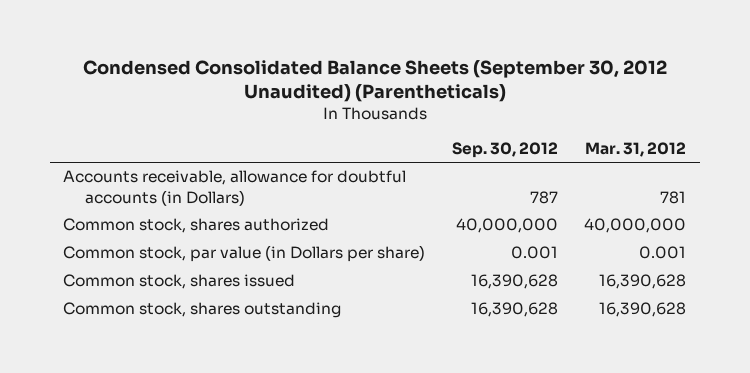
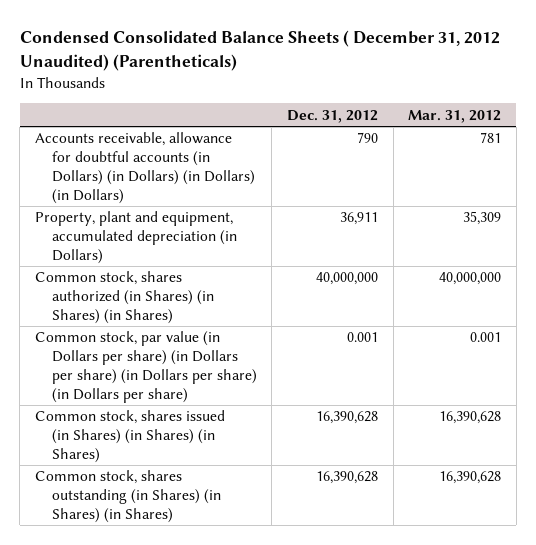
- Condensed Consolidated Balance Sheets (September 30, 2012 Unaudited) (Parentheticals)
+ Condensed Consolidated Balance Sheets ( December 31, 2012 Unaudited) (Parentheticals)
- | Sep. 30, 2012 | Mar. 31, 2012
+ | Dec. 31, 2012 | Mar. 31, 2012
- Accounts receivable, allowance for doubtful accounts (in Dollars) | 787 | 781
- Common stock, shares authorized | 40,000,000 | 40,000,000
- Common stock, par value (in Dollars per share) | 0.001 | 0.001
- Common stock, shares issued | 16,390,628 | 16,390,628
- Common stock, shares outstanding | 16,390,628 | 16,390,628
+ Accounts receivable, allowance for doubtful accounts (in Dollars) (in Dollars) (in Dollars) (in Dollars) | 790 | 781
+ Property, plant and equipment, accumulated depreciation (in Dollars) | 36,911 | 35,309
+ Common stock, shares authorized (in Shares) (in Shares) (in Shares) | 40,000,000 | 40,000,000
+ Common stock, par value (in Dollars per share) (in Dollars per share) (in Dollars per share) (in Dollars per share) | 0.001 | 0.001
+ Common stock, shares issued (in Shares) (in Shares) (in Shares) | 16,390,628 | 16,390,628
+ Common stock, shares outstanding (in Shares) (in Shares) (in Shares) | 16,390,628 | 16,390,628

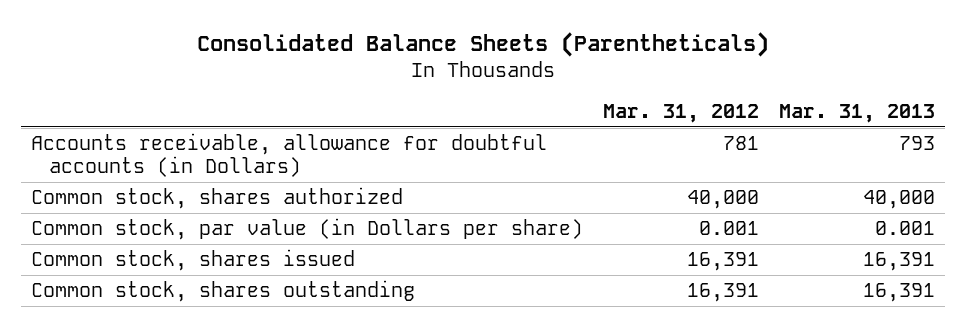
- Condensed Consolidated Balance Sheets ( December 31, 2012 Unaudited) (Parentheticals)
+ Consolidated Balance Sheets (Parentheticals)
- | Dec. 31, 2012 | Mar. 31, 2012
+ | Mar. 31, 2012 | Mar. 31, 2013
- Accounts receivable, allowance for doubtful accounts (in Dollars) (in Dollars) (in Dollars) (in Dollars) | 790 | 781
- Property, plant and equipment, accumulated depreciation (in Dollars) | 36,911 | 35,309
- Common stock, shares authorized (in Shares) (in Shares) (in Shares) | 40,000,000 | 40,000,000
- Common stock, par value (in Dollars per share) (in Dollars per share) (in Dollars per share) (in Dollars per share) | 0.001 | 0.001
- Common stock, shares issued (in Shares) (in Shares) (in Shares) | 16,390,628 | 16,390,628
- Common stock, shares outstanding (in Shares) (in Shares) (in Shares) | 16,390,628 | 16,390,628
+ Accounts receivable, allowance for doubtful accounts (in Dollars) | 781 | 793
+ Common stock, shares authorized | 40,000 | 40,000
+ Common stock, par value (in Dollars per share) | 0.001 | 0.001
+ Common stock, shares issued | 16,391 | 16,391
+ Common stock, shares outstanding | 16,391 | 16,391

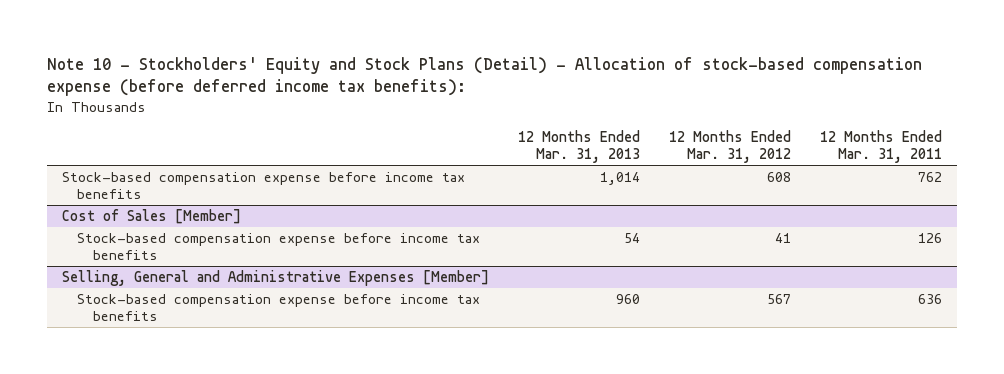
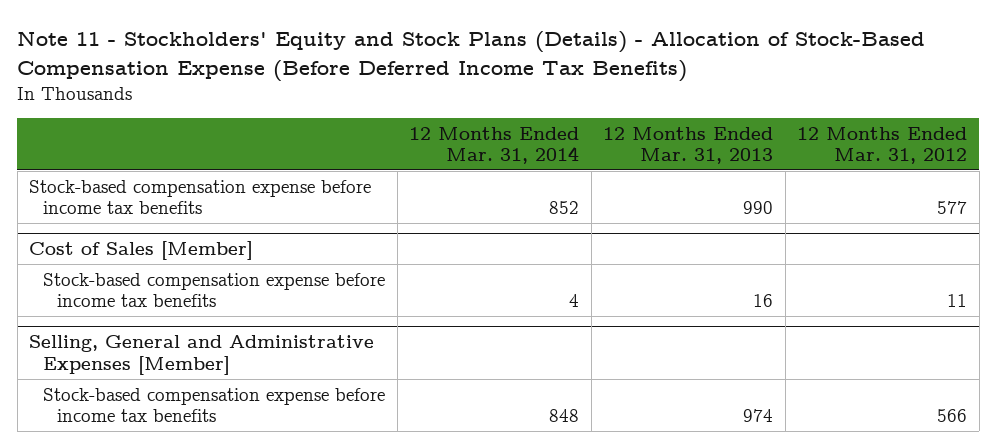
- Note 10 - Stockholders' Equity and Stock Plans (Detail) - Allocation of stock-based compensation expense (before deferred income tax benefits):
+ Note 11 - Stockholders' Equity and Stock Plans (Details) - Allocation of Stock-Based Compensation Expense (Before Deferred Income Tax Benefits)
- | 12 Months Ended Mar. 31, 2013 | 12 Months Ended Mar. 31, 2012 | 12 Months Ended Mar. 31, 2011
+ | 12 Months Ended Mar. 31, 2014 | 12 Months Ended Mar. 31, 2013 | 12 Months Ended Mar. 31, 2012
- Stock-based compensation expense before income tax benefits | 1,014 | 608 | 762
+ Stock-based compensation expense before income tax benefits | 852 | 990 | 577
@ Cost of Sales [Member]
- Stock-based compensation expense before income tax benefits | 54 | 41 | 126
+ Stock-based compensation expense before income tax benefits | 4 | 16 | 11
@ Selling, General and Administrative Expenses [Member]
- Stock-based compensation expense before income tax benefits | 960 | 567 | 636
+ Stock-based compensation expense before income tax benefits | 848 | 974 | 566

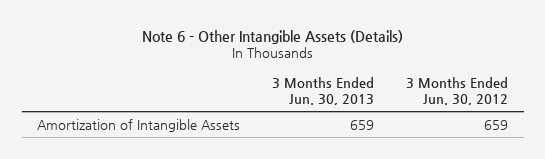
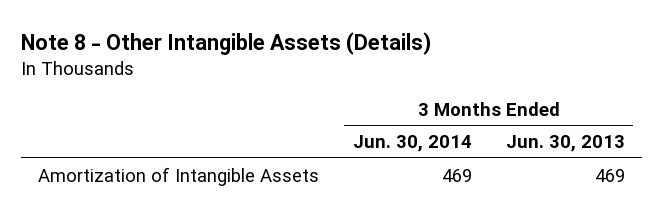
- Note 6 - Other Intangible Assets (Details)
+ Note 8 - Other Intangible Assets (Details)
- | 3 Months Ended Jun. 30, 2013 | 3 Months Ended Jun. 30, 2012
+ | 3 Months Ended Jun. 30, 2014 | 3 Months Ended Jun. 30, 2013
- Amortization of Intangible Assets | 659 | 659
+ Amortization of Intangible Assets | 469 | 469

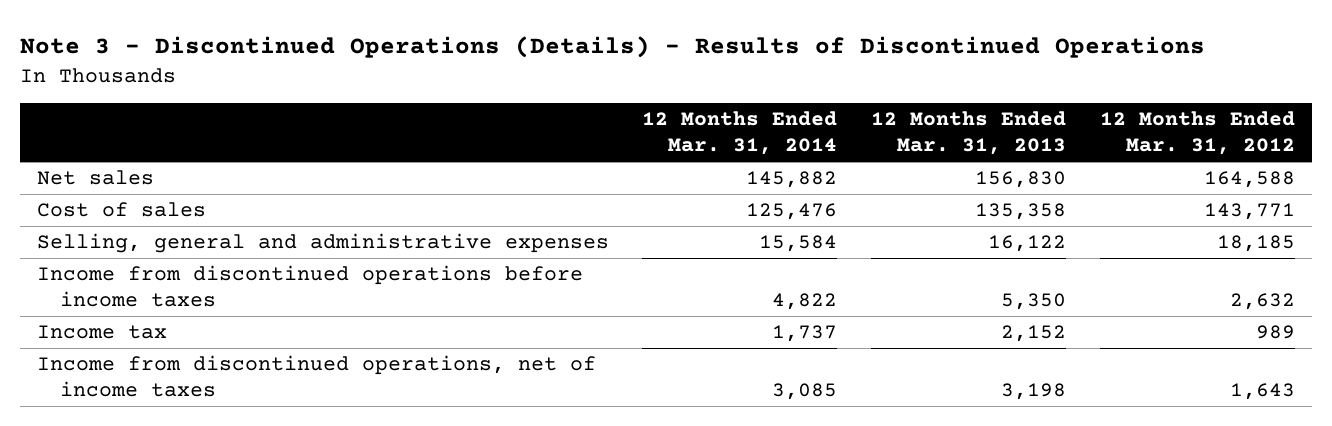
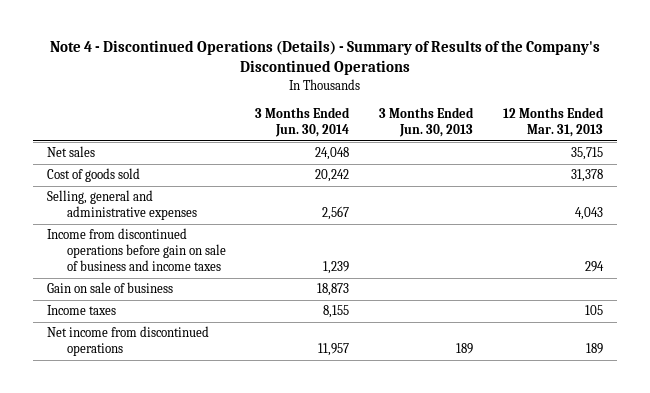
- Note 3 - Discontinued Operations (Details) - Results of Discontinued Operations
+ Note 4 - Discontinued Operations (Details) - Summary of Results of the Company's Discontinued Operations
- | 12 Months Ended Mar. 31, 2014 | 12 Months Ended Mar. 31, 2013 | 12 Months Ended Mar. 31, 2012
+ | 3 Months Ended Jun. 30, 2014 | 3 Months Ended Jun. 30, 2013 | 12 Months Ended Mar. 31, 2013
- Net sales | 145,882 | 156,830 | 164,588
- Cost of sales | 125,476 | 135,358 | 143,771
- Selling, general and administrative expenses | 15,584 | 16,122 | 18,185
- Income from discontinued operations before income taxes | 4,822 | 5,350 | 2,632
- Income tax | 1,737 | 2,152 | 989
- Income from discontinued operations, net of income taxes | 3,085 | 3,198 | 1,643
+ Net sales | 24,048 | | 35,715
+ Cost of goods sold | 20,242 | | 31,378
+ Selling, general and administrative expenses | 2,567 | | 4,043
+ Income from discontinued operations before gain on sale of business and income taxes | 1,239 | | 294
+ Gain on sale of business | 18,873 | |
+ Income taxes | 8,155 | | 105
+ Net income from discontinued operations | 11,957 | 189 | 189

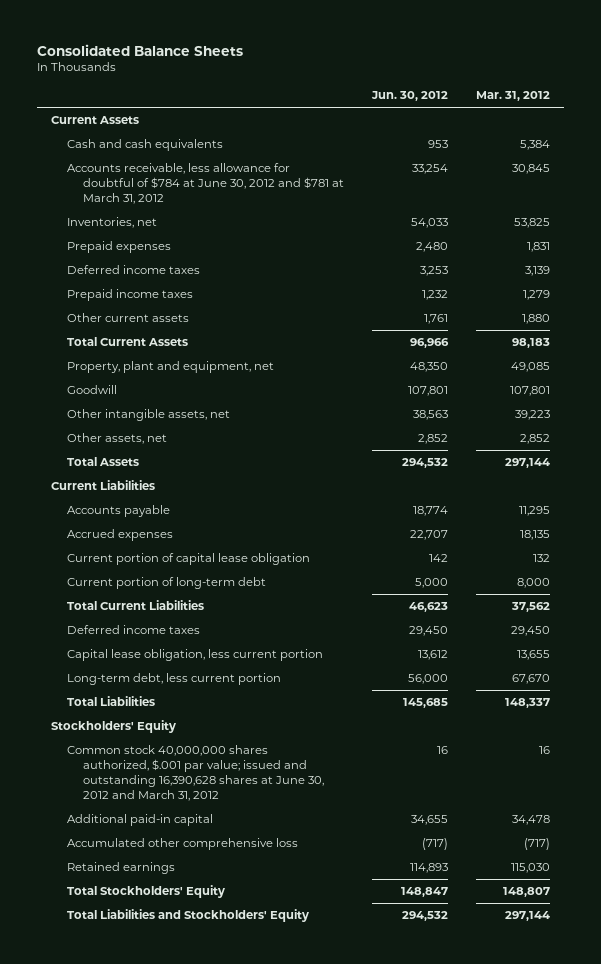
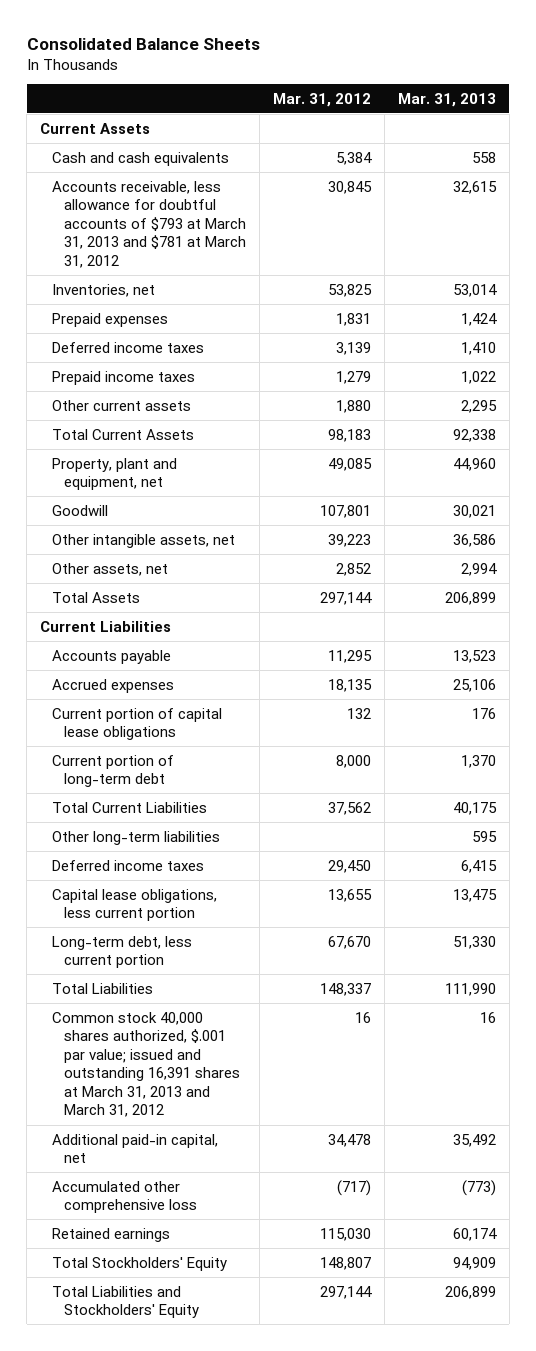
- | Jun. 30, 2012 | Mar. 31, 2012
+ | Mar. 31, 2012 | Mar. 31, 2013
- Accounts receivable, less allowance for doubtful of $784 at June 30, 2012 and $781 at March 31, 2012 | 33,254 | 30,845
+ Accounts receivable, less allowance for doubtful accounts of $793 at March 31, 2013 and $781 at March 31, 2012 | 30,845 | 32,615
- Current portion of capital lease obligation | 142 | 132
+ Current portion of capital lease obligations | 132 | 176
+ Other long-term liabilities | | 595
- Capital lease obligation, less current portion | 13,612 | 13,655
+ Capital lease obligations, less current portion | 13,655 | 13,475
- Stockholders' Equity
- Common stock 40,000,000 shares authorized, $.001 par value; issued and outstanding 16,390,628 shares at June 30, 2012 and March 31, 2012 | 16 | 16
- Additional paid-in capital | 34,655 | 34,478
+ Common stock 40,000 shares authorized, $.001 par value; issued and outstanding 16,391 shares at March 31, 2013 and March 31, 2012 | 16 | 16
+ Additional paid-in capital, net | 34,478 | 35,492

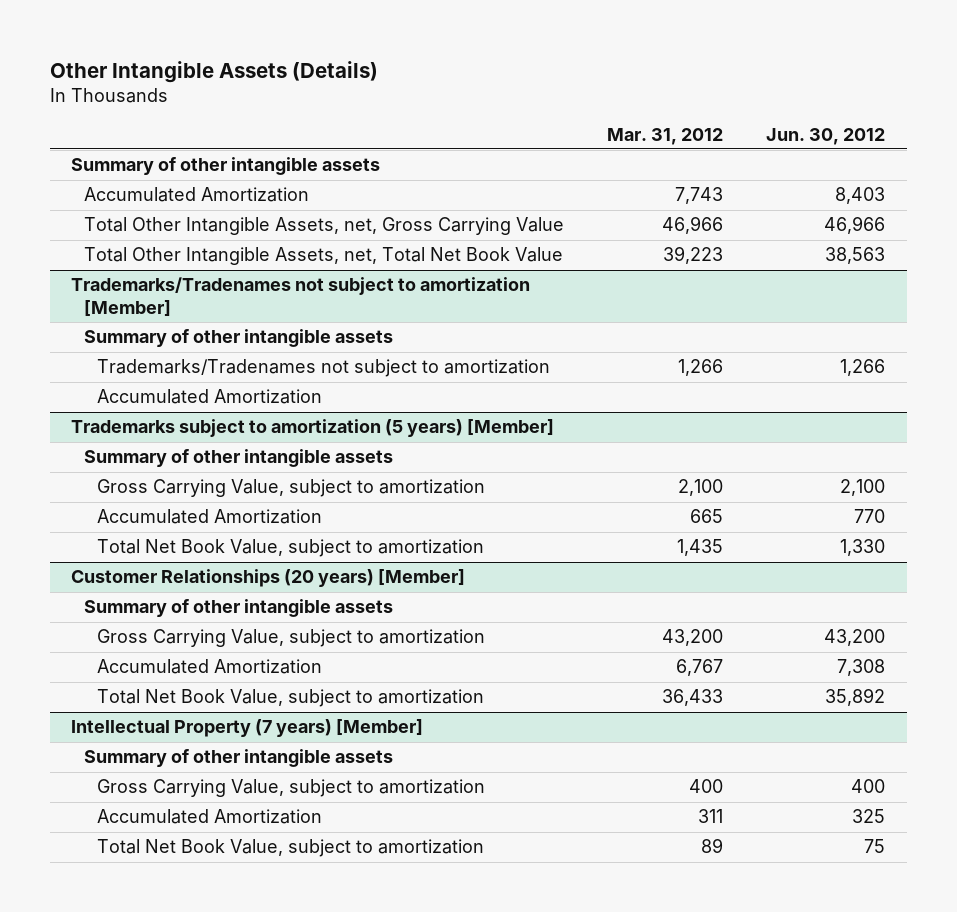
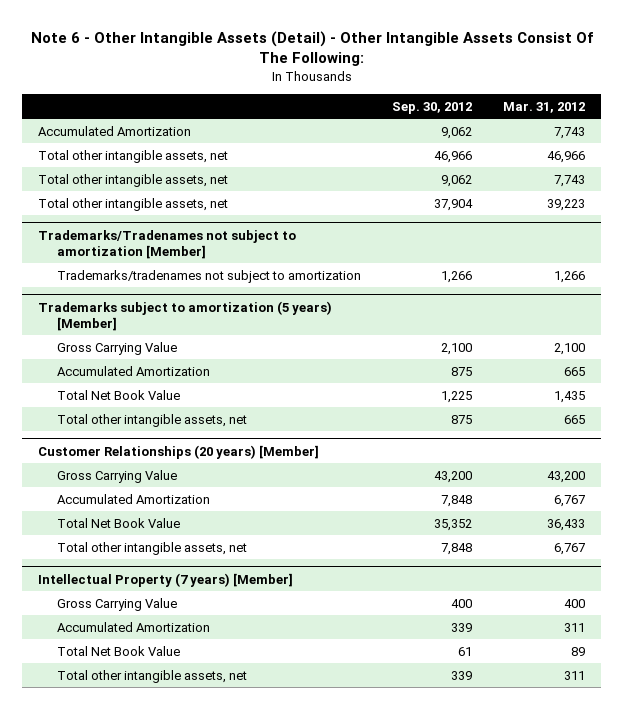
- Other Intangible Assets (Details)
+ Note 6 - Other Intangible Assets (Detail) - Other Intangible Assets Consist Of The Following:
- | Mar. 31, 2012 | Jun. 30, 2012
+ | Sep. 30, 2012 | Mar. 31, 2012
- Summary of other intangible assets
- Total Other Intangible Assets, net, Gross Carrying Value | 46,966 | 46,966
- Total Other Intangible Assets, net, Total Net Book Value | 39,223 | 38,563
+ Total other intangible assets, net | 46,966 | 46,966
+ Total other intangible assets, net | 9,062 | 7,743
+ Total other intangible assets, net | 37,904 | 39,223
@ Trademarks/Tradenames not subject to amortization [Member]
- Summary of other intangible assets
- Trademarks/Tradenames not subject to amortization | 1,266 | 1,266
- Accumulated Amortization
+ Trademarks/tradenames not subject to amortization | 1,266 | 1,266
@ Trademarks subject to amortization (5 years) [Member]
- Summary of other intangible assets
- Gross Carrying Value, subject to amortization | 2,100 | 2,100
+ Gross Carrying Value | 2,100 | 2,100
- Total Net Book Value, subject to amortization | 1,435 | 1,330
+ Total Net Book Value | 1,225 | 1,435
+ Total other intangible assets, net | 875 | 665
@ Customer Relationships (20 years) [Member]
- Summary of other intangible assets
- Gross Carrying Value, subject to amortization | 43,200 | 43,200
+ Gross Carrying Value | 43,200 | 43,200
- Total Net Book Value, subject to amortization | 36,433 | 35,892
+ Total Net Book Value | 35,352 | 36,433
+ Total other intangible assets, net | 7,848 | 6,767
@ Intellectual Property (7 years) [Member]
- Summary of other intangible assets
- Gross Carrying Value, subject to amortization | 400 | 400
+ Gross Carrying Value | 400 | 400
- Total Net Book Value, subject to amortization | 89 | 75
+ Total Net Book Value | 61 | 89
+ Total other intangible assets, net | 339 | 311

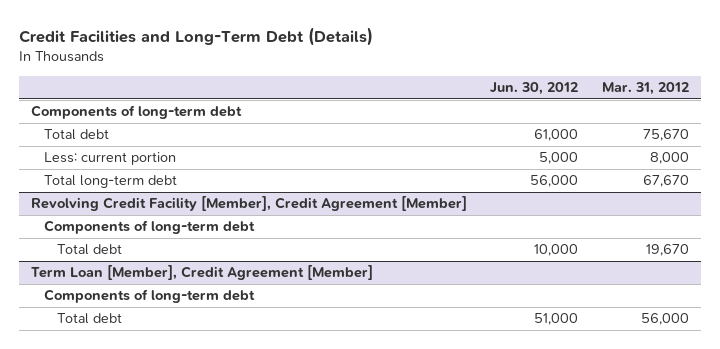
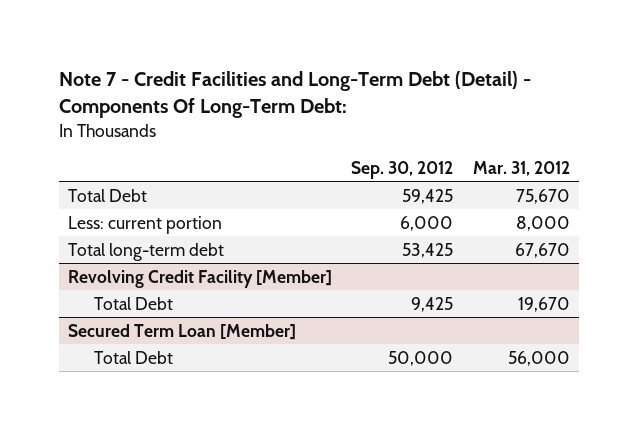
- Credit Facilities and Long-Term Debt (Details)
+ Note 7 - Credit Facilities and Long-Term Debt (Detail) - Components Of Long-Term Debt:
- | Jun. 30, 2012 | Mar. 31, 2012
+ | Sep. 30, 2012 | Mar. 31, 2012
- Components of long-term debt
- Total debt | 61,000 | 75,670
+ Total Debt | 59,425 | 75,670
- Revolving Credit Facility [Member], Credit Agreement [Member]
- Components of long-term debt
- Total debt | 10,000 | 19,670
- Term Loan [Member], Credit Agreement [Member]
- Components of long-term debt
- Total debt | 51,000 | 56,000
+ Revolving Credit Facility [Member]
+ Total Debt | 9,425 | 19,670
+ Secured Term Loan [Member]
+ Total Debt | 50,000 | 56,000

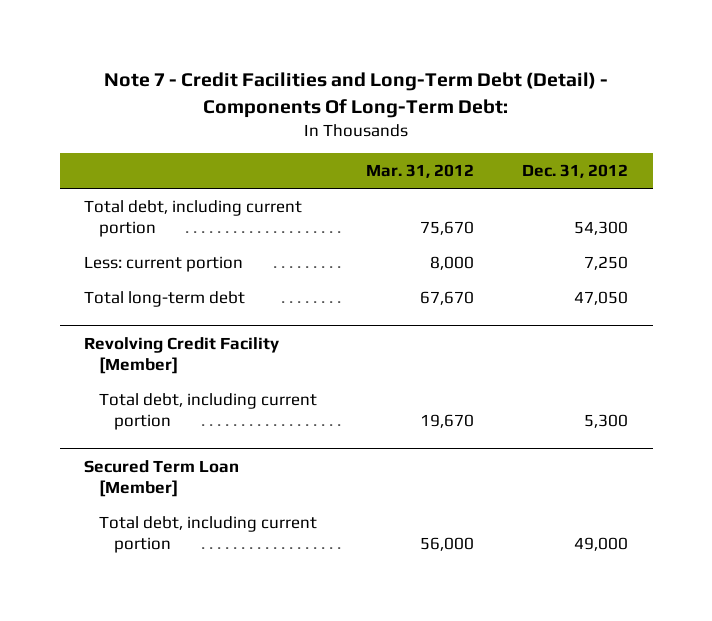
- | Sep. 30, 2012 | Mar. 31, 2012
+ | Mar. 31, 2012 | Dec. 31, 2012
- Total Debt | 59,425 | 75,670
+ Total debt, including current portion | 75,670 | 54,300
@ Revolving Credit Facility [Member]
- Total Debt | 9,425 | 19,670
+ Total debt, including current portion | 19,670 | 5,300
@ Secured Term Loan [Member]
- Total Debt | 50,000 | 56,000
+ Total debt, including current portion | 56,000 | 49,000

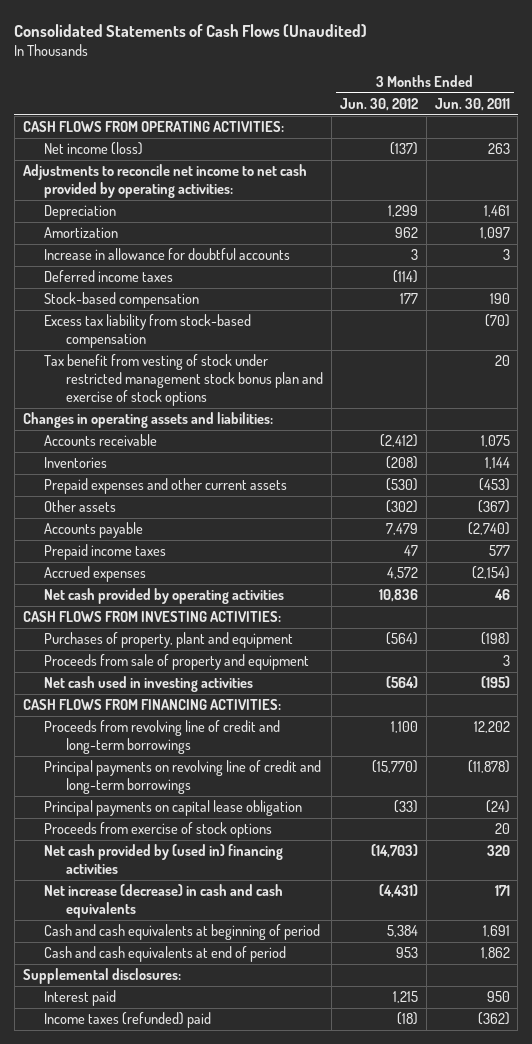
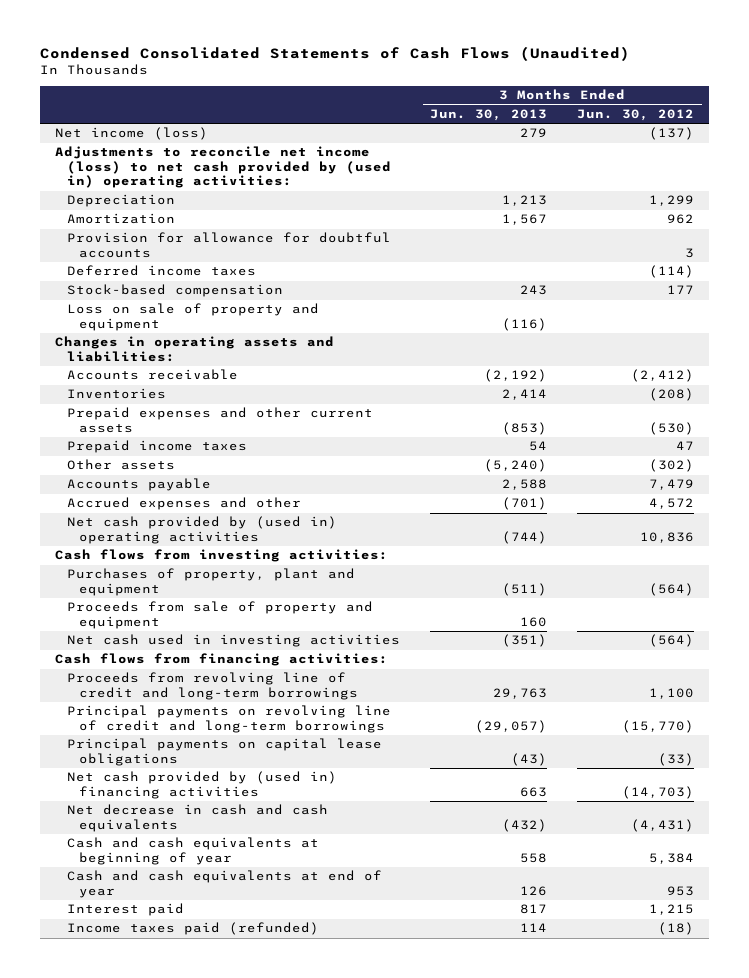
- Consolidated Statements of Cash Flows (Unaudited)
+ Condensed Consolidated Statements of Cash Flows (Unaudited)
- | 3 Months Ended Jun. 30, 2012 | 3 Months Ended Jun. 30, 2011
+ | 3 Months Ended Jun. 30, 2013 | 3 Months Ended Jun. 30, 2012
- CASH FLOWS FROM OPERATING ACTIVITIES:
- Adjustments to reconcile net income to net cash provided by operating activities:
+ Adjustments to reconcile net income (loss) to net cash provided by (used in) operating activities:
- Increase in allowance for doubtful accounts | 3 | 3
+ Provision for allowance for doubtful accounts | | 3
- Excess tax liability from stock-based compensation | | (70)
- Tax benefit from vesting of stock under restricted management stock bonus plan and exercise of stock options | | 20
+ Loss on sale of property and equipment | (116) |
moved up: Prepaid income taxes | 54 | 47
- Accrued expenses | 4,572 | (2,154)
- Net cash provided by operating activities | 10,836 | 46
- CASH FLOWS FROM INVESTING ACTIVITIES:
+ Accrued expenses and other | (701) | 4,572
+ Net cash provided by (used in) operating activities | (744) | 10,836
+ Cash flows from investing activities:
- CASH FLOWS FROM FINANCING ACTIVITIES:
+ Cash flows from financing activities:
- Principal payments on capital lease obligation | (33) | (24)
- Proceeds from exercise of stock options | | 20
+ Principal payments on capital lease obligations | (43) | (33)
- Net increase (decrease) in cash and cash equivalents | (4,431) | 171
- Cash and cash equivalents at beginning of period | 5,384 | 1,691
- Cash and cash equivalents at end of period | 953 | 1,862
- Supplemental disclosures:
+ Net decrease in cash and cash equivalents | (432) | (4,431)
+ Cash and cash equivalents at beginning of year | 558 | 5,384
+ Cash and cash equivalents at end of year | 126 | 953
- Income taxes (refunded) paid | (18) | (362)
+ Income taxes paid (refunded) | 114 | (18)

